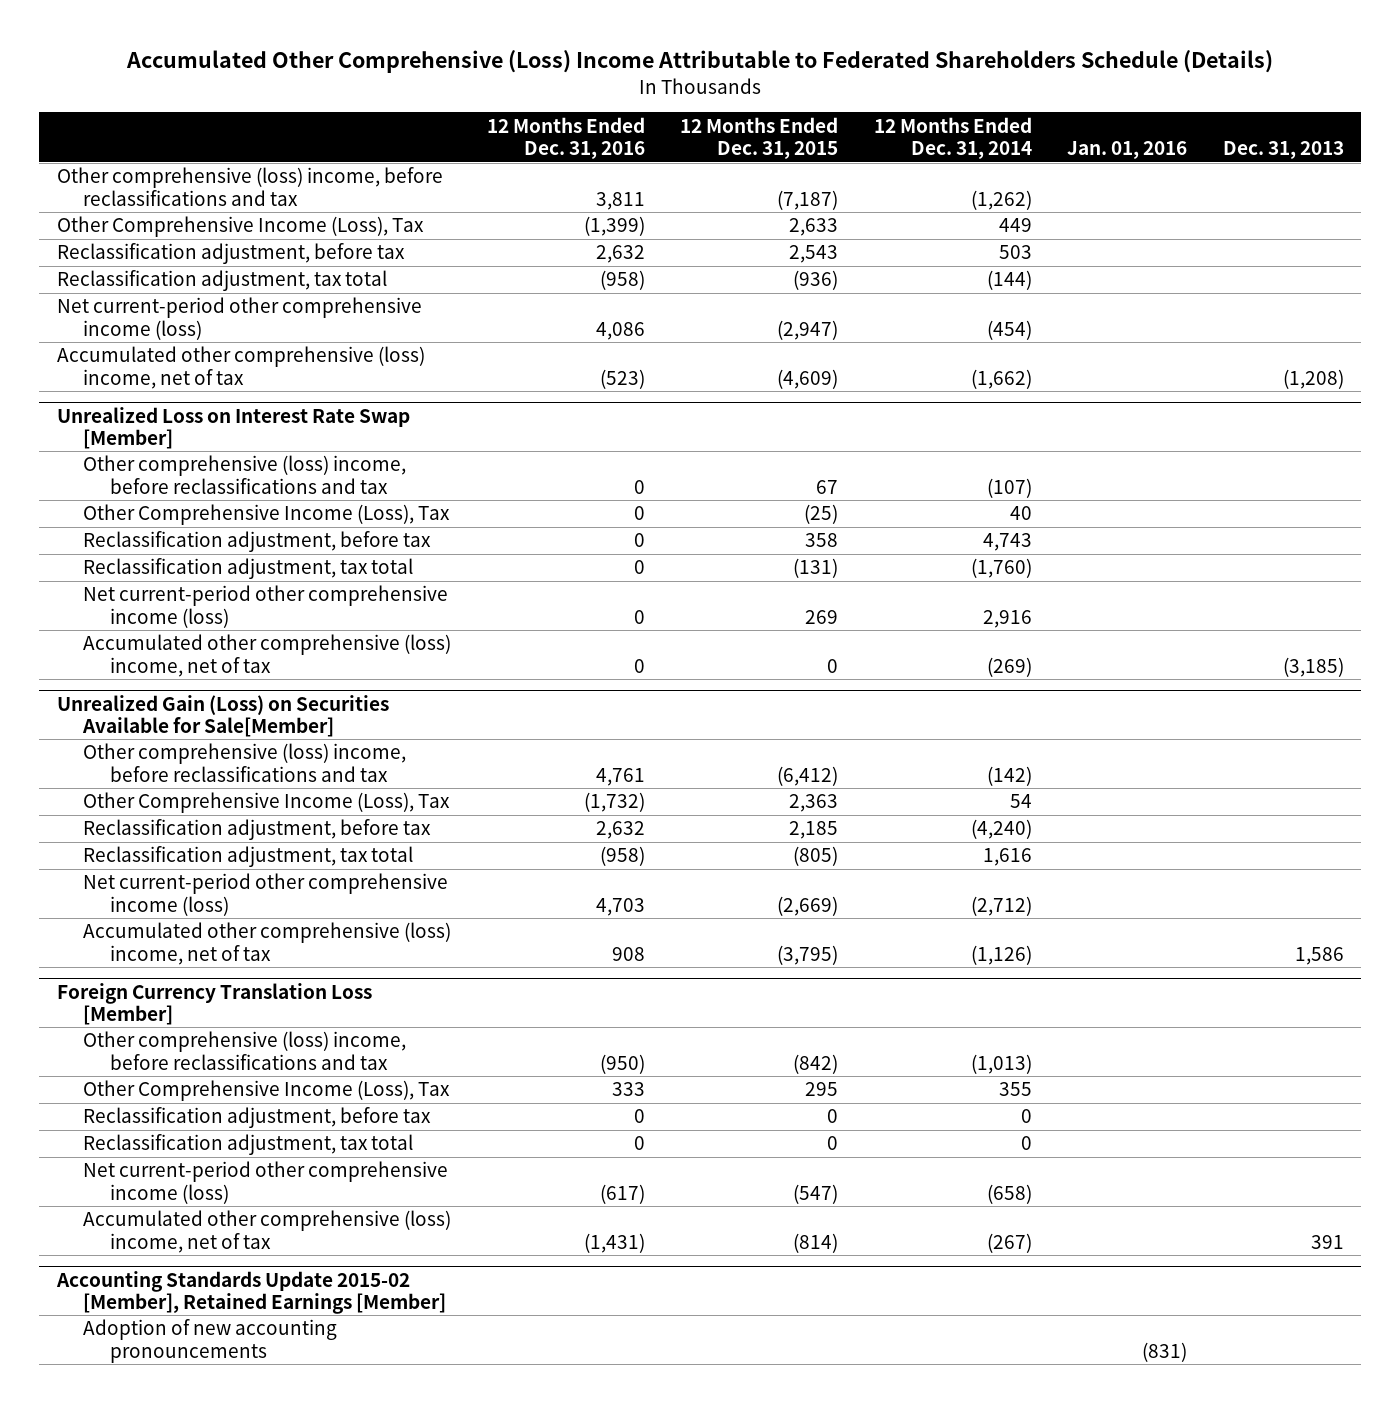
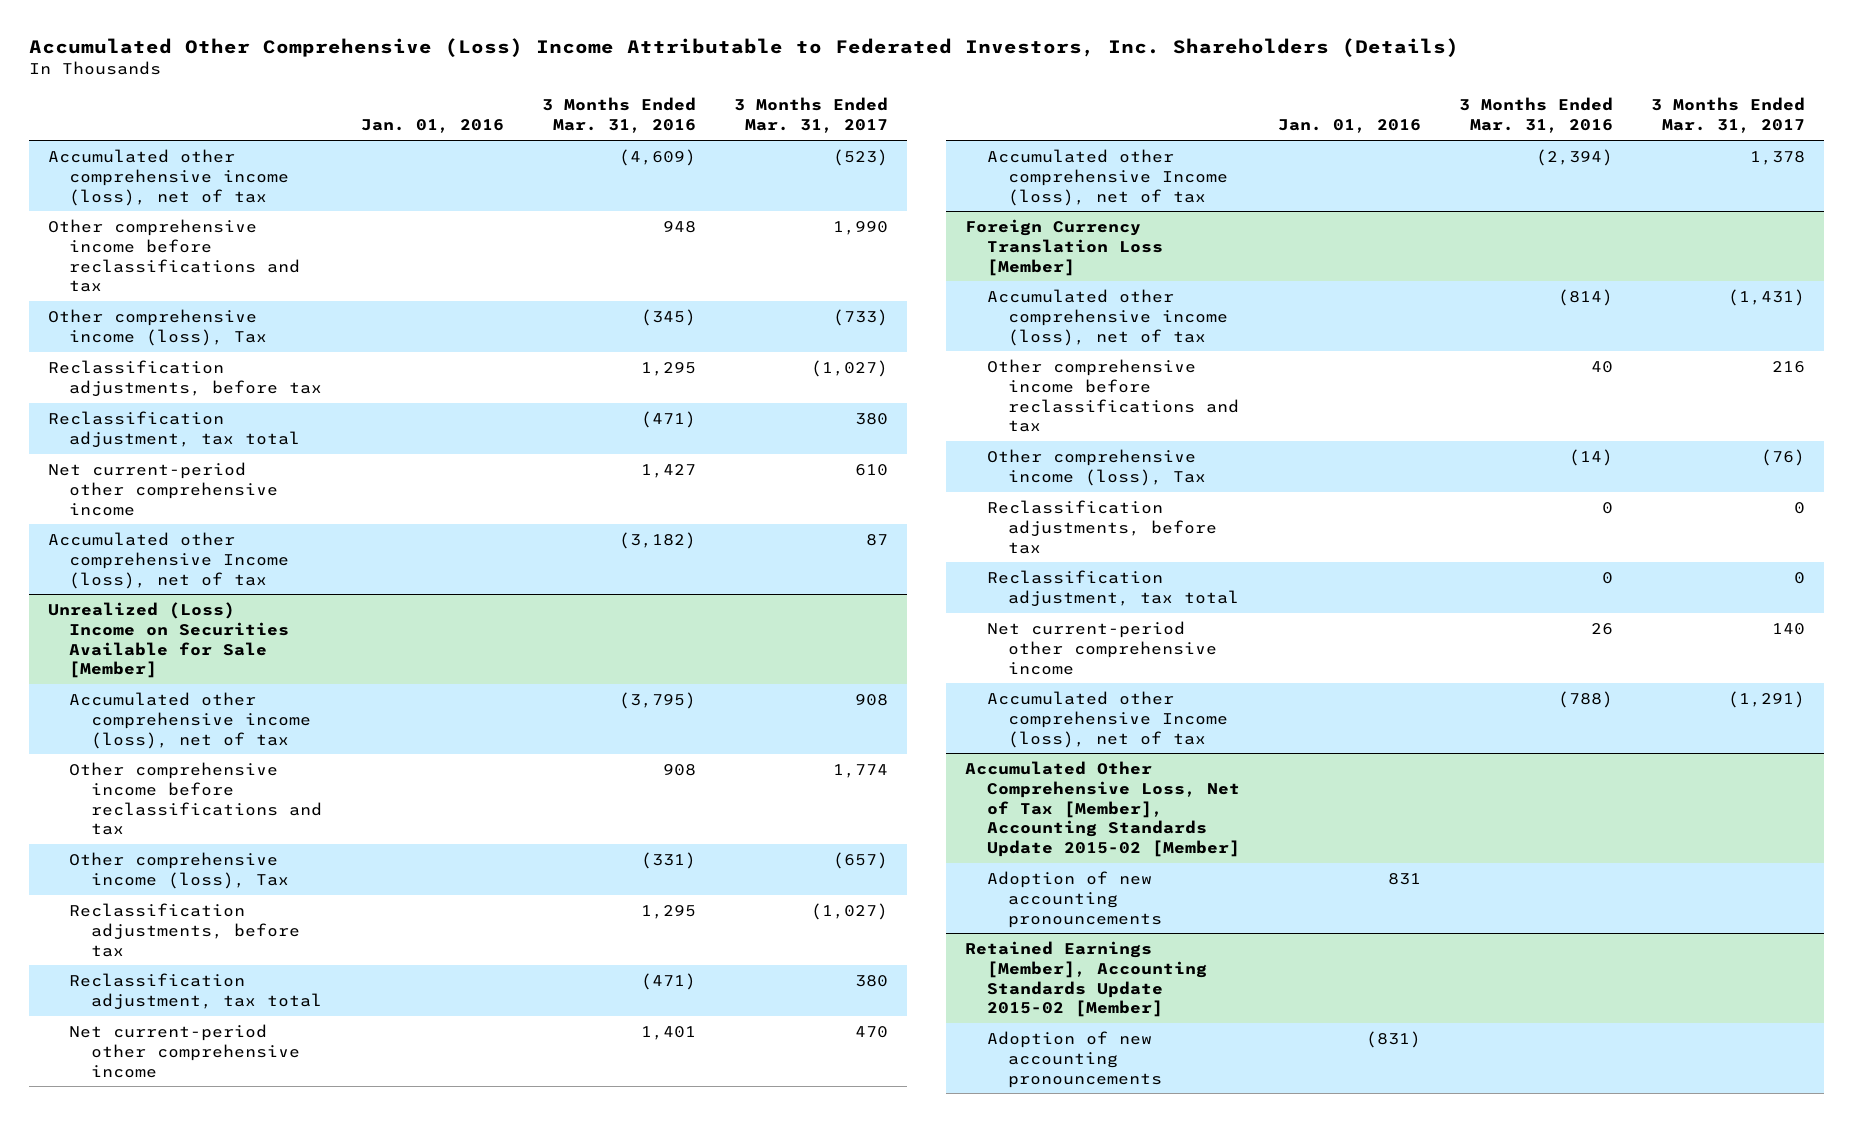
- Accumulated Other Comprehensive (Loss) Income Attributable to Federated Shareholders Schedule (Details)
+ Accumulated Other Comprehensive (Loss) Income Attributable to Federated Investors, Inc. Shareholders (Details)
- | 12 Months Ended Dec. 31, 2016 | 12 Months Ended Dec. 31, 2015 | 12 Months Ended Dec. 31, 2014 | Jan. 01, 2016 | Dec. 31, 2013
+ | Jan. 01, 2016 | 3 Months Ended Mar. 31, 2016 | 3 Months Ended Mar. 31, 2017
- Other comprehensive (loss) income, before reclassifications and tax | 3,811 | (7,187) | (1,262) | |
- Other Comprehensive Income (Loss), Tax | (1,399) | 2,633 | 449 | |
- Reclassification adjustment, before tax | 2,632 | 2,543 | 503 | |
+ Accumulated other comprehensive income (loss), net of tax | | (4,609) | (523)
+ Other comprehensive income before reclassifications and tax | | 948 | 1,990
+ Other comprehensive income (loss), Tax | | (345) | (733)
+ Reclassification adjustments, before tax | | 1,295 | (1,027)
- Net current-period other comprehensive income (loss) | 4,086 | (2,947) | (454) | |
- Accumulated other comprehensive (loss) income, net of tax | (523) | (4,609) | (1,662) | | (1,208)
- Unrealized Loss on Interest Rate Swap [Member]
- Other comprehensive (loss) income, before reclassifications and tax | 0 | 67 | (107) | |
- Other Comprehensive Income (Loss), Tax | 0 | (25) | 40 | |
- Reclassification adjustment, before tax | 0 | 358 | 4,743 | |
- Reclassification adjustment, tax total | 0 | (131) | (1,760) | |
- Net current-period other comprehensive income (loss) | 0 | 269 | 2,916 | |
- Accumulated other comprehensive (loss) income, net of tax | 0 | 0 | (269) | | (3,185)
- Unrealized Gain (Loss) on Securities Available for Sale[Member]
- Other comprehensive (loss) income, before reclassifications and tax | 4,761 | (6,412) | (142) | |
- Other Comprehensive Income (Loss), Tax | (1,732) | 2,363 | 54 | |
- Reclassification adjustment, before tax | 2,632 | 2,185 | (4,240) | |
+ Net current-period other comprehensive income | | 1,427 | 610
+ Accumulated other comprehensive Income (loss), net of tax | | (3,182) | 87
+ Unrealized (Loss) Income on Securities Available for Sale [Member]
+ Accumulated other comprehensive income (loss), net of tax | | (3,795) | 908
+ Other comprehensive income before reclassifications and tax | | 908 | 1,774
+ Other comprehensive income (loss), Tax | | (331) | (657)
+ Reclassification adjustments, before tax | | 1,295 | (1,027)
- Net current-period other comprehensive income (loss) | 4,703 | (2,669) | (2,712) | |
- Accumulated other comprehensive (loss) income, net of tax | 908 | (3,795) | (1,126) | | 1,586
+ Net current-period other comprehensive income | | 1,401 | 470
+ Accumulated other comprehensive Income (loss), net of tax | | (2,394) | 1,378
@ Foreign Currency Translation Loss [Member]
- Other comprehensive (loss) income, before reclassifications and tax | (950) | (842) | (1,013) | |
- Other Comprehensive Income (Loss), Tax | 333 | 295 | 355 | |
- Reclassification adjustment, before tax | 0 | 0 | 0 | |
+ Accumulated other comprehensive income (loss), net of tax | | (814) | (1,431)
+ Other comprehensive income before reclassifications and tax | | 40 | 216
+ Other comprehensive income (loss), Tax | | (14) | (76)
+ Reclassification adjustments, before tax | | 0 | 0
- Net current-period other comprehensive income (loss) | (617) | (547) | (658) | |
- Accumulated other comprehensive (loss) income, net of tax | (1,431) | (814) | (267) | | 391
- Accounting Standards Update 2015-02 [Member], Retained Earnings [Member]
@ Foreign Currency Translation Loss [Member]
+ Net current-period other comprehensive income | | 26 | 140
+ Accumulated other comprehensive Income (loss), net of tax | | (788) | (1,291)
+ Accumulated Other Comprehensive Loss, Net of Tax [Member], Accounting Standards Update 2015-02 [Member]
+ Adoption of new accounting pronouncements | 831 | |
+ Retained Earnings [Member], Accounting Standards Update 2015-02 [Member]

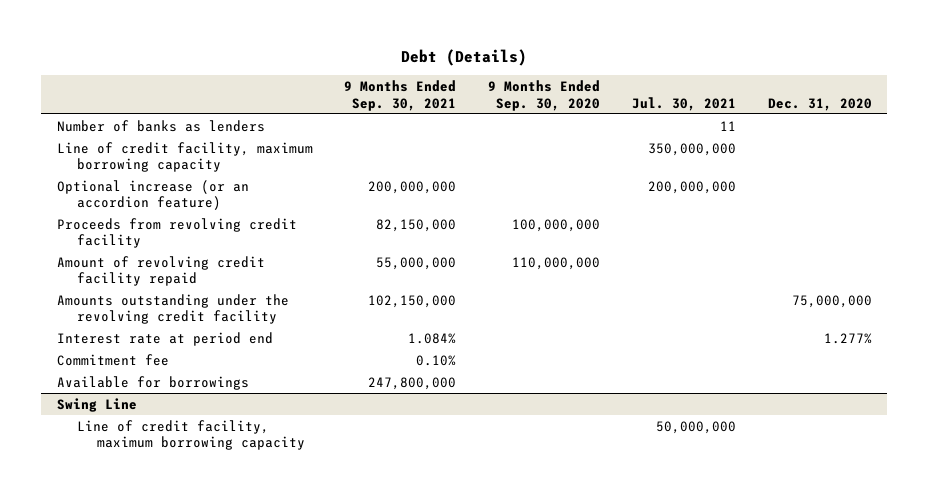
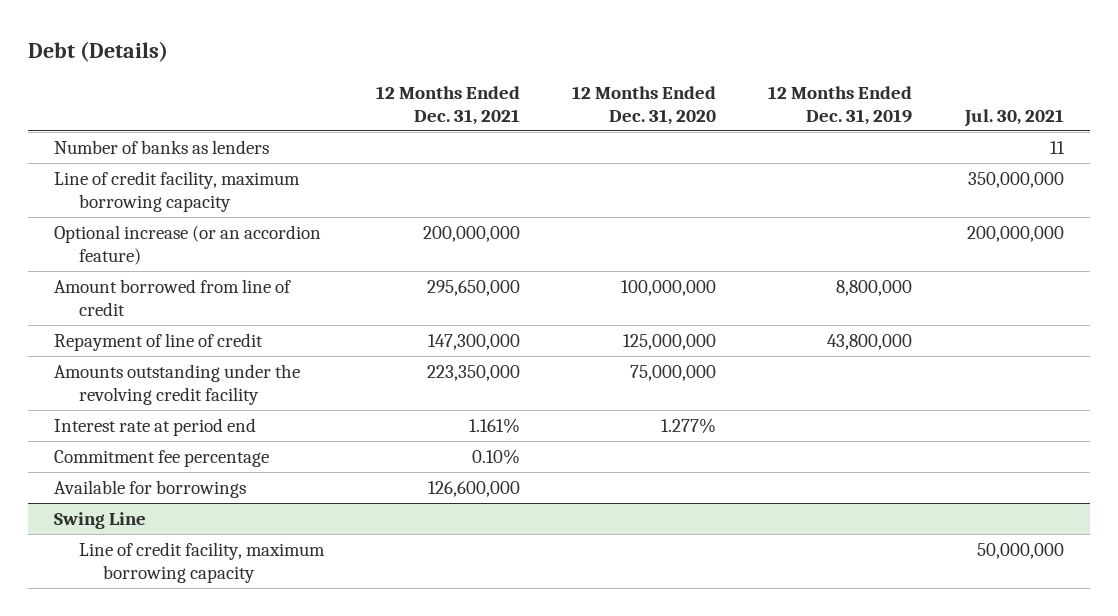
- | 9 Months Ended Sep. 30, 2021 | 9 Months Ended Sep. 30, 2020 | Jul. 30, 2021 | Dec. 31, 2020
+ | 12 Months Ended Dec. 31, 2021 | 12 Months Ended Dec. 31, 2020 | 12 Months Ended Dec. 31, 2019 | Jul. 30, 2021
- Proceeds from revolving credit facility | 82,150,000 | 100,000,000 | |
- Amount of revolving credit facility repaid | 55,000,000 | 110,000,000 | |
+ Amount borrowed from line of credit | 295,650,000 | 100,000,000 | 8,800,000 |
+ Repayment of line of credit | 147,300,000 | 125,000,000 | 43,800,000 |
- Commitment fee | 0.10% | | |
+ Commitment fee percentage | 0.10% | | |

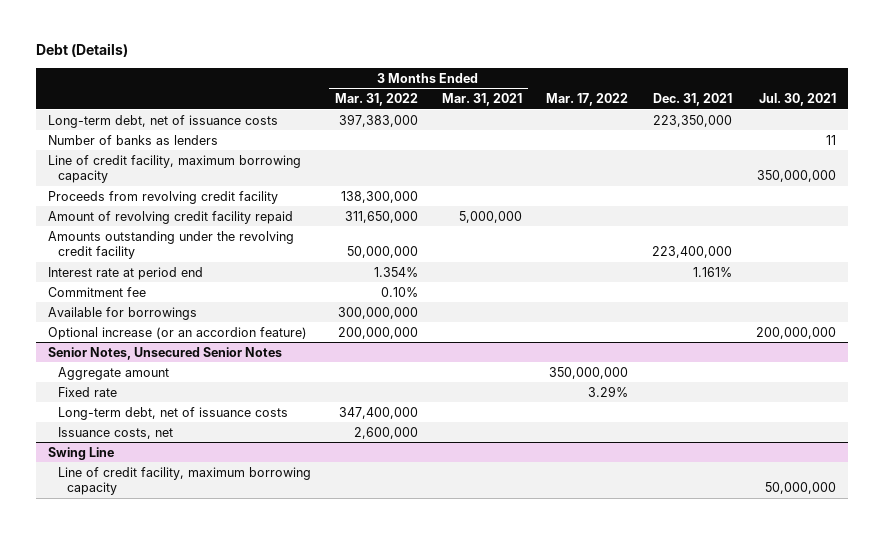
- | 12 Months Ended Dec. 31, 2021 | 12 Months Ended Dec. 31, 2020 | 12 Months Ended Dec. 31, 2019 | Jul. 30, 2021
+ | 3 Months Ended Mar. 31, 2022 | 3 Months Ended Mar. 31, 2021 | Mar. 17, 2022 | Dec. 31, 2021 | Jul. 30, 2021
+ Long-term debt, net of issuance costs | 397,383,000 | | | 223,350,000 |
- Amount borrowed from line of credit | 295,650,000 | 100,000,000 | 8,800,000 |
- Repayment of line of credit | 147,300,000 | 125,000,000 | 43,800,000 |
+ Proceeds from revolving credit facility | 138,300,000 | | | |
+ Amount of revolving credit facility repaid | 311,650,000 | 5,000,000 | | |
- Commitment fee percentage | 0.10% | | |
+ Commitment fee | 0.10% | | | |
moved down: Optional increase (or an accordion feature) | 200,000,000 | | | | 200,000,000
+ Senior Notes, Unsecured Senior Notes
+ Aggregate amount | | | 350,000,000 | |
+ Fixed rate | | | 3.29% | |
+ Long-term debt, net of issuance costs | 347,400,000 | | | |
+ Issuance costs, net | 2,600,000 | | | |

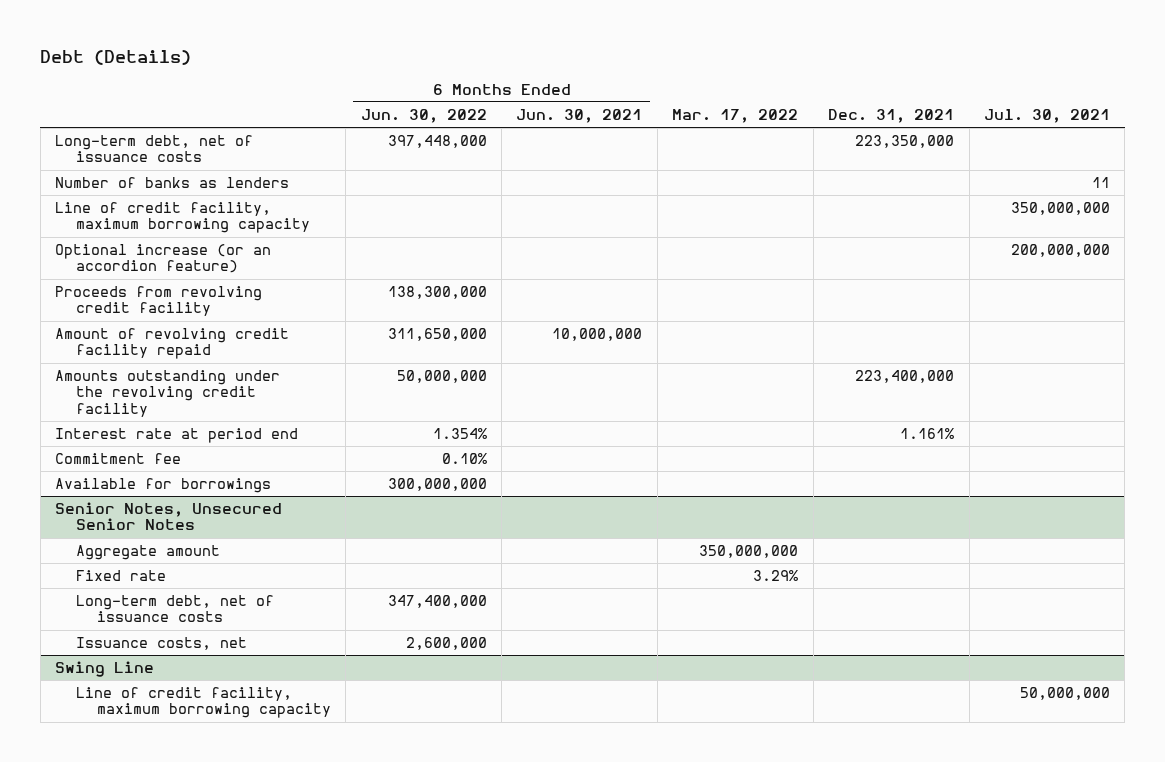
- | 3 Months Ended Mar. 31, 2022 | 3 Months Ended Mar. 31, 2021 | Mar. 17, 2022 | Dec. 31, 2021 | Jul. 30, 2021
+ | 6 Months Ended Jun. 30, 2022 | 6 Months Ended Jun. 30, 2021 | Mar. 17, 2022 | Dec. 31, 2021 | Jul. 30, 2021
moved up: Optional increase (or an accordion feature) | | | | | 200,000,000

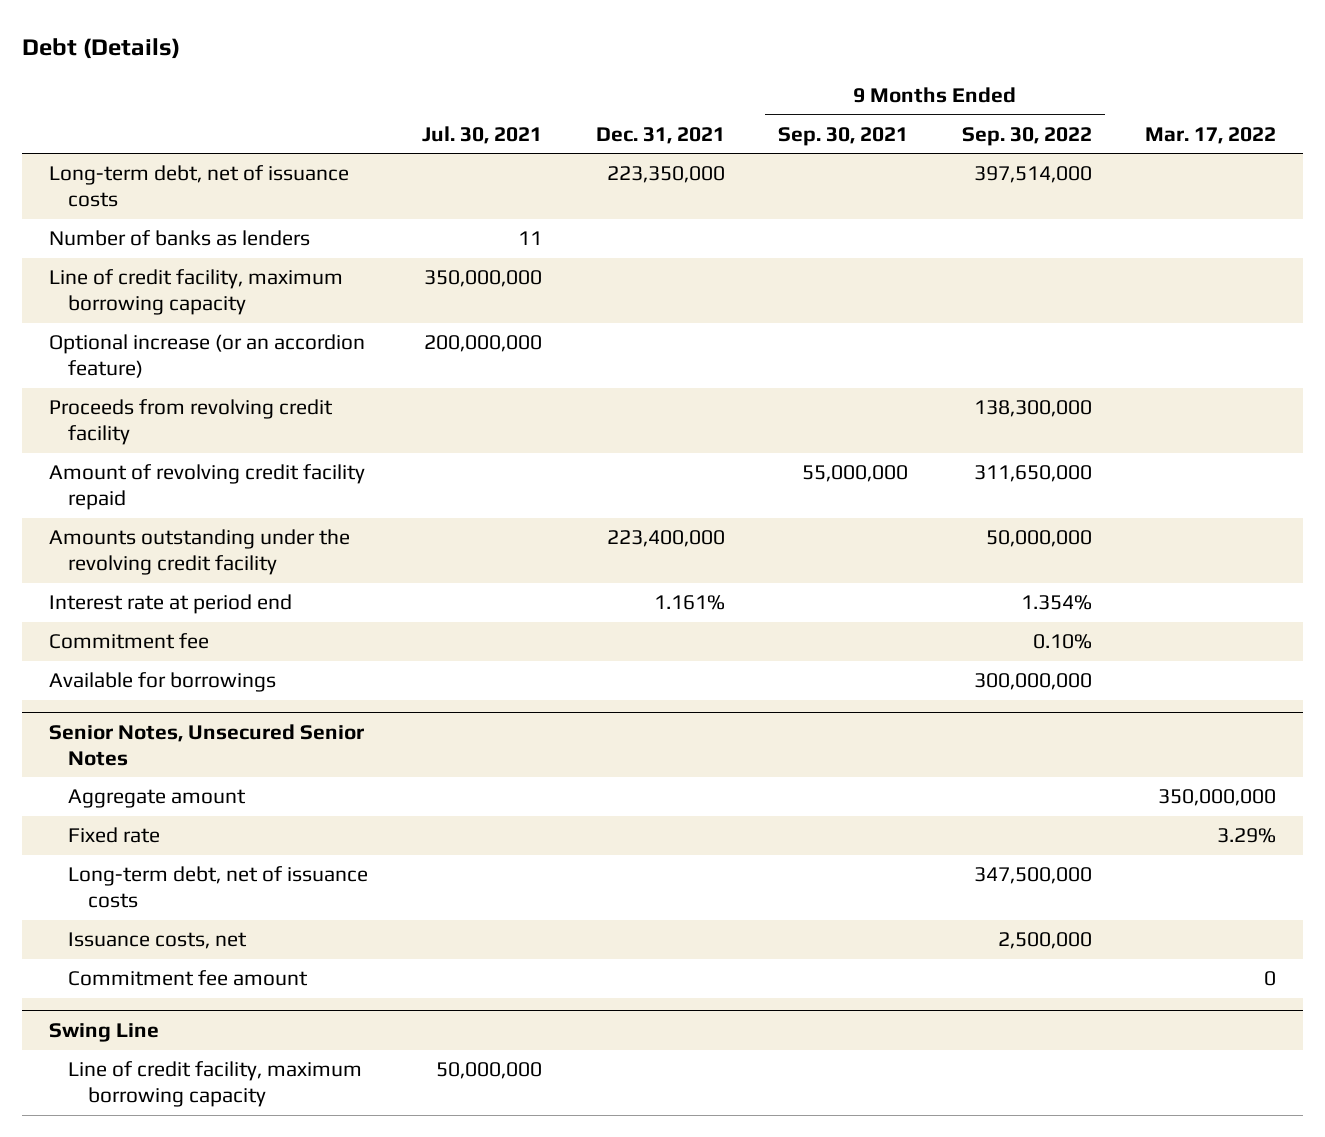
- | 6 Months Ended Jun. 30, 2022 | 6 Months Ended Jun. 30, 2021 | Mar. 17, 2022 | Dec. 31, 2021 | Jul. 30, 2021
+ | Jul. 30, 2021 | Dec. 31, 2021 | 9 Months Ended Sep. 30, 2021 | 9 Months Ended Sep. 30, 2022 | Mar. 17, 2022
@ Senior Notes, Unsecured Senior Notes
+ Commitment fee amount | | | | | 0

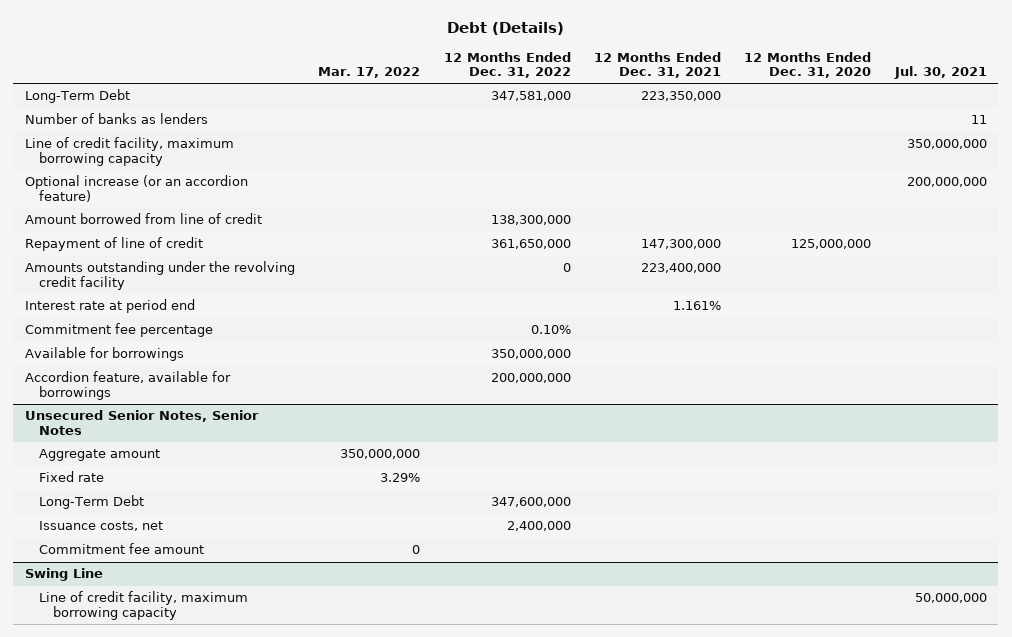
- | Jul. 30, 2021 | Dec. 31, 2021 | 9 Months Ended Sep. 30, 2021 | 9 Months Ended Sep. 30, 2022 | Mar. 17, 2022
+ | Mar. 17, 2022 | 12 Months Ended Dec. 31, 2022 | 12 Months Ended Dec. 31, 2021 | 12 Months Ended Dec. 31, 2020 | Jul. 30, 2021
- Long-term debt, net of issuance costs | | 223,350,000 | | 397,514,000 |
+ Long-Term Debt | | 347,581,000 | 223,350,000 | |
- Proceeds from revolving credit facility | | | | 138,300,000 |
- Amount of revolving credit facility repaid | | | 55,000,000 | 311,650,000 |
+ Amount borrowed from line of credit | | 138,300,000 | | |
+ Repayment of line of credit | | 361,650,000 | 147,300,000 | 125,000,000 |
- Commitment fee | | | | 0.10% |
+ Commitment fee percentage | | 0.10% | | |
- Senior Notes, Unsecured Senior Notes
+ Accordion feature, available for borrowings | | 200,000,000 | | |
+ Unsecured Senior Notes, Senior Notes
- Long-term debt, net of issuance costs | | | | 347,500,000 |
+ Long-Term Debt | | 347,600,000 | | |

